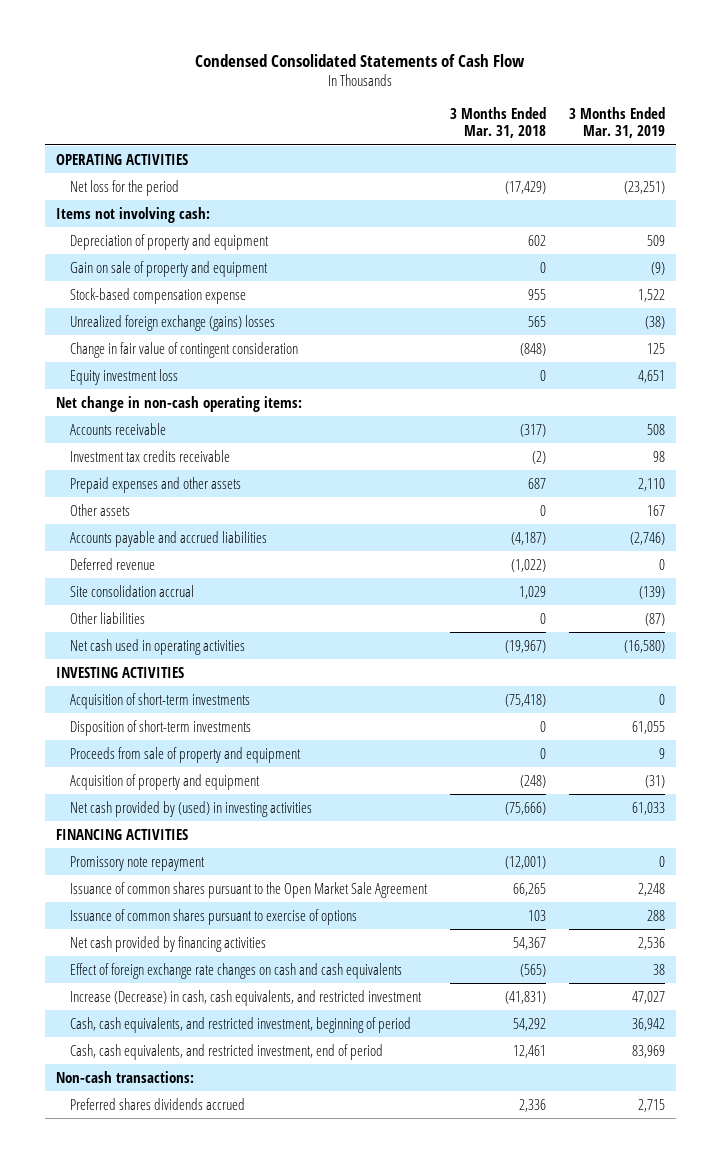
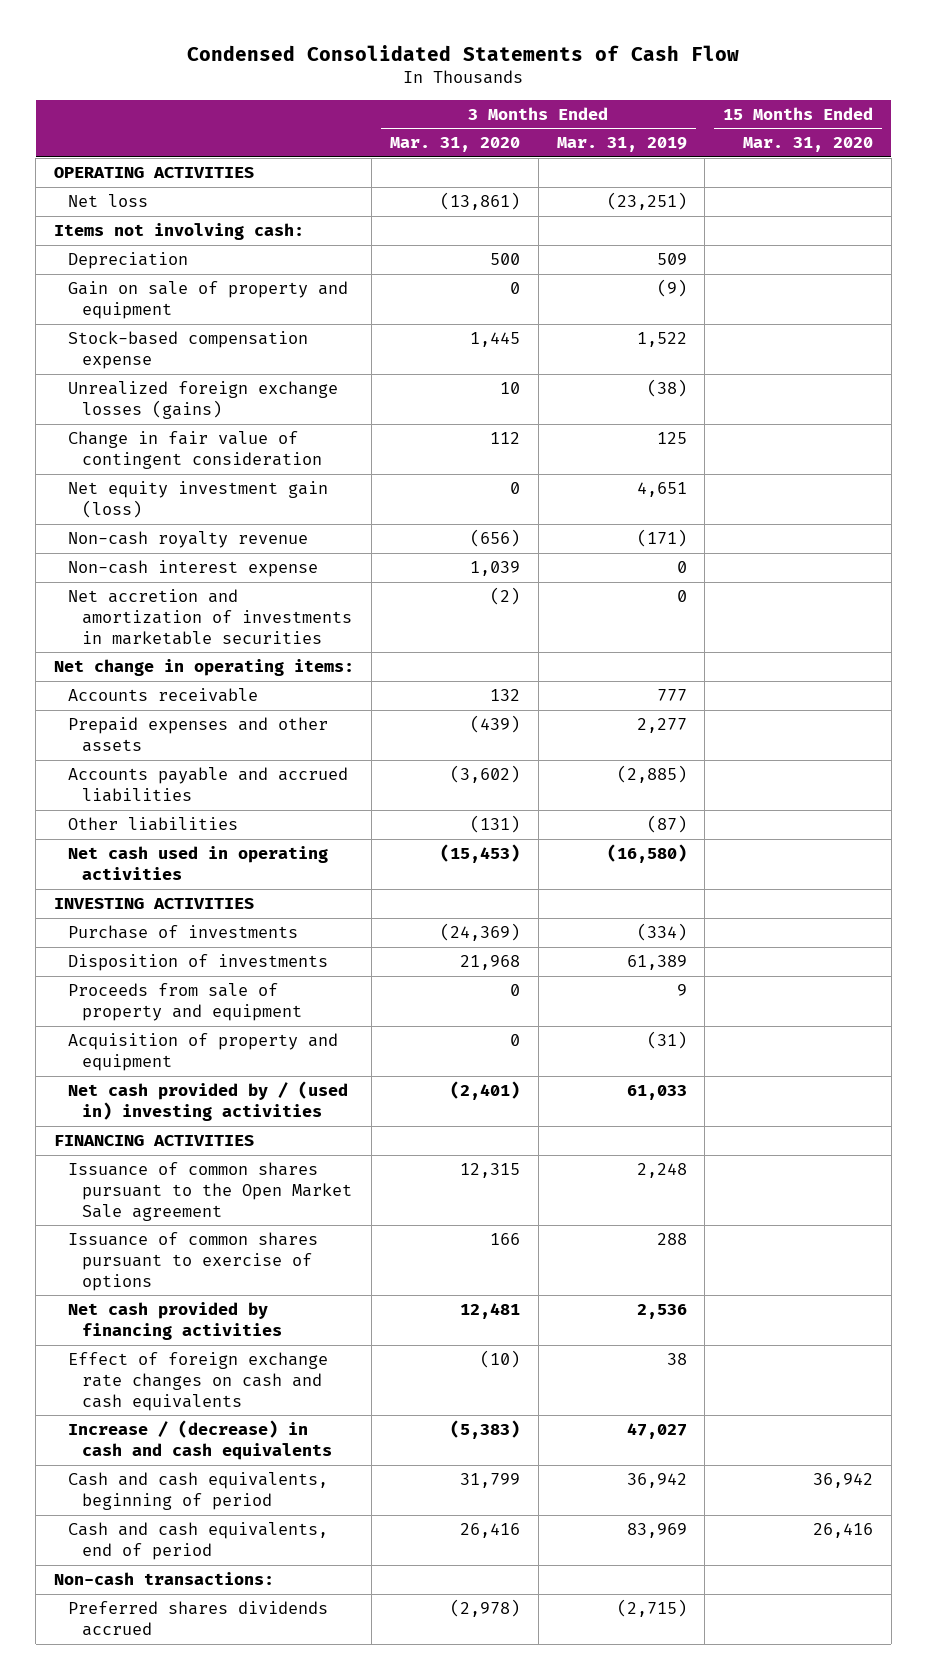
- | 3 Months Ended Mar. 31, 2018 | 3 Months Ended Mar. 31, 2019
+ | 3 Months Ended Mar. 31, 2020 | 3 Months Ended Mar. 31, 2019 | 15 Months Ended Mar. 31, 2020
- Net loss for the period | (17,429) | (23,251)
+ Net loss | (13,861) | (23,251) |
- Depreciation of property and equipment | 602 | 509
+ Depreciation | 500 | 509 |
- Unrealized foreign exchange (gains) losses | 565 | (38)
+ Unrealized foreign exchange losses (gains) | 10 | (38) |
- Equity investment loss | 0 | 4,651
- Net change in non-cash operating items:
- Accounts receivable | (317) | 508
- Investment tax credits receivable | (2) | 98
- Prepaid expenses and other assets | 687 | 2,110
- Other assets | 0 | 167
- Accounts payable and accrued liabilities | (4,187) | (2,746)
- Deferred revenue | (1,022) | 0
- Site consolidation accrual | 1,029 | (139)
+ Net equity investment gain (loss) | 0 | 4,651 |
+ Non-cash royalty revenue | (656) | (171) |
+ Non-cash interest expense | 1,039 | 0 |
+ Net accretion and amortization of investments in marketable securities | (2) | 0 |
+ Net change in operating items:
+ Accounts receivable | 132 | 777 |
+ Prepaid expenses and other assets | (439) | 2,277 |
+ Accounts payable and accrued liabilities | (3,602) | (2,885) |
- Acquisition of short-term investments | (75,418) | 0
- Disposition of short-term investments | 0 | 61,055
+ Purchase of investments | (24,369) | (334) |
+ Disposition of investments | 21,968 | 61,389 |
- Net cash provided by (used) in investing activities | (75,666) | 61,033
+ Net cash provided by / (used in) investing activities | (2,401) | 61,033 |
- Promissory note repayment | (12,001) | 0
- Issuance of common shares pursuant to the Open Market Sale Agreement | 66,265 | 2,248
+ Issuance of common shares pursuant to the Open Market Sale agreement | 12,315 | 2,248 |
- Increase (Decrease) in cash, cash equivalents, and restricted investment | (41,831) | 47,027
- Cash, cash equivalents, and restricted investment, beginning of period | 54,292 | 36,942
- Cash, cash equivalents, and restricted investment, end of period | 12,461 | 83,969
+ Increase / (decrease) in cash and cash equivalents | (5,383) | 47,027 |
+ Cash and cash equivalents, beginning of period | 31,799 | 36,942 | 36,942
+ Cash and cash equivalents, end of period | 26,416 | 83,969 | 26,416
- Preferred shares dividends accrued | 2,336 | 2,715
+ Preferred shares dividends accrued | (2,978) | (2,715) |

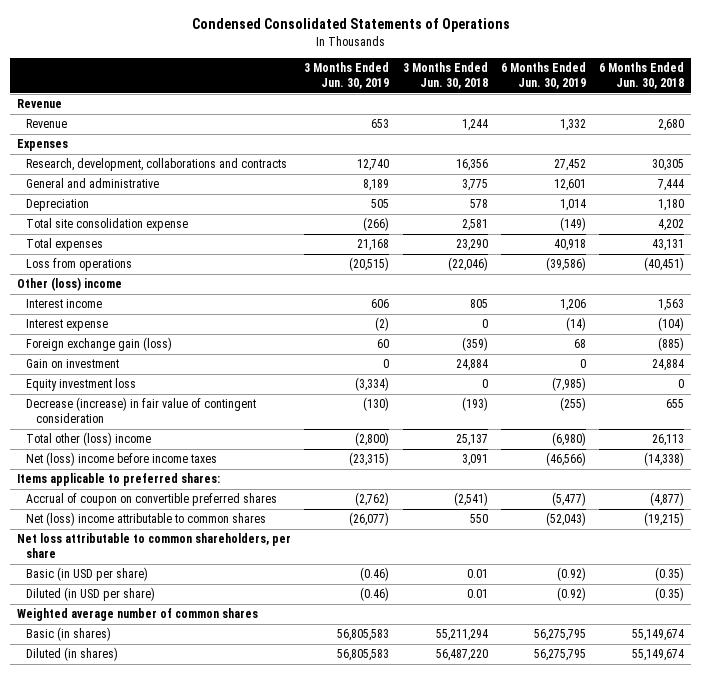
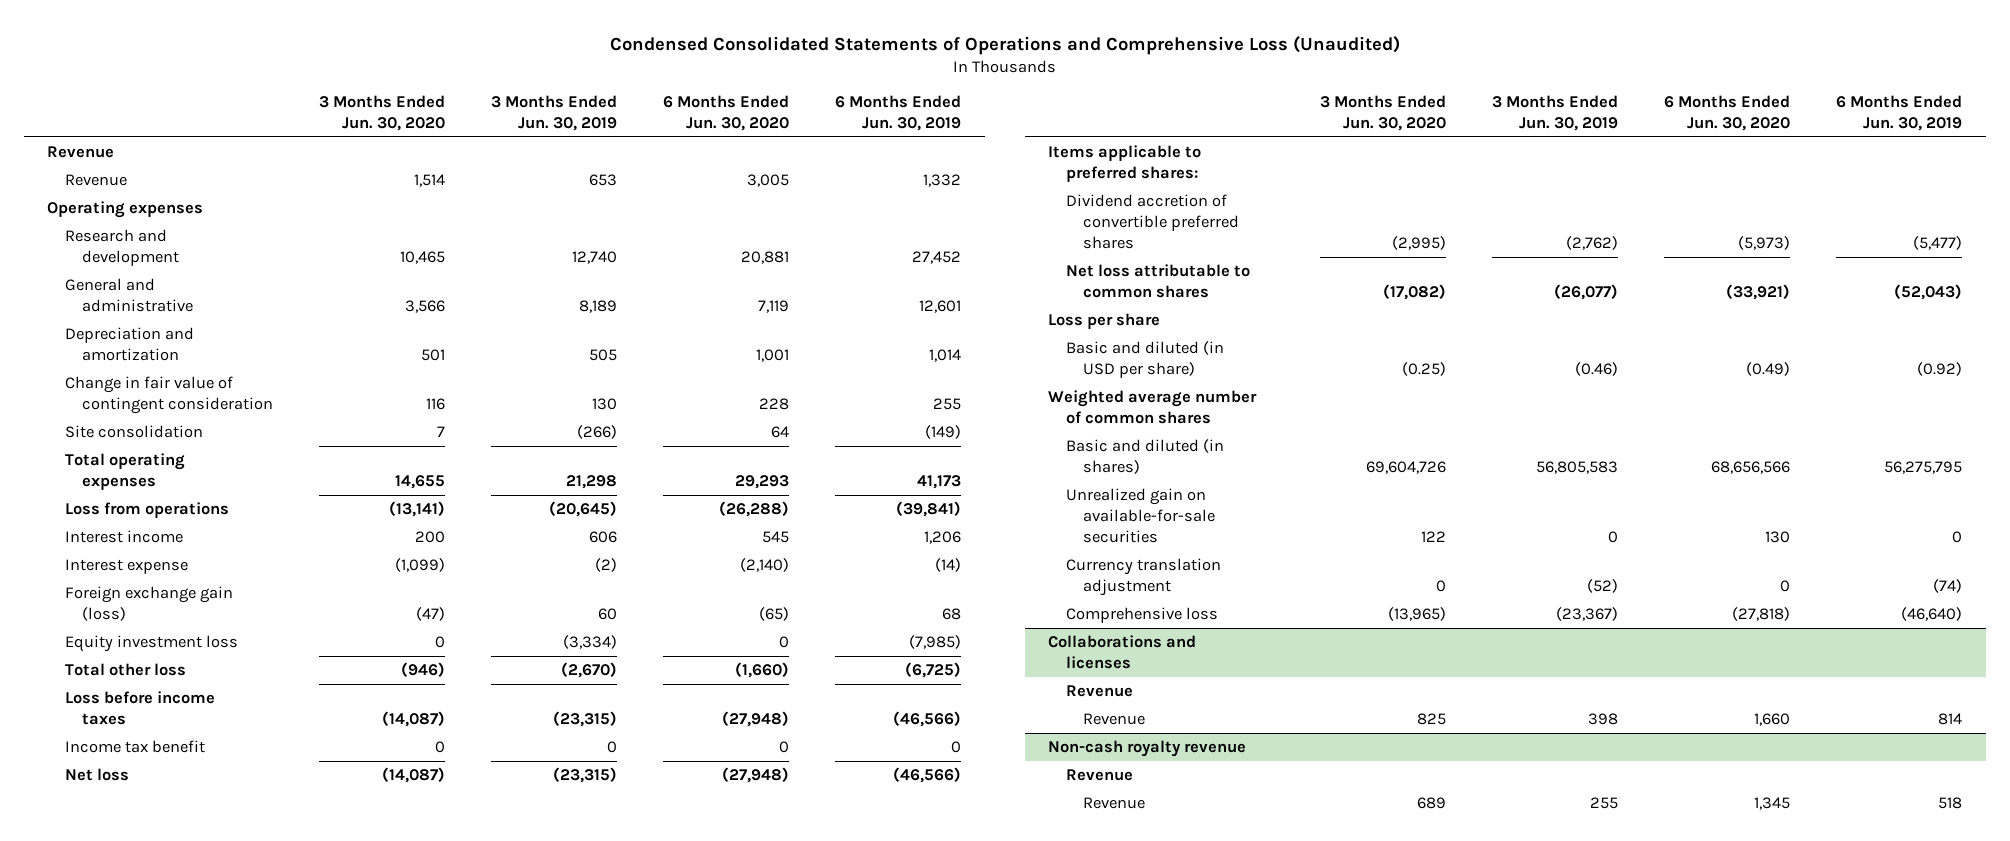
- Condensed Consolidated Statements of Operations
+ Condensed Consolidated Statements of Operations and Comprehensive Loss (Unaudited)
- | 3 Months Ended Jun. 30, 2019 | 3 Months Ended Jun. 30, 2018 | 6 Months Ended Jun. 30, 2019 | 6 Months Ended Jun. 30, 2018
+ | 3 Months Ended Jun. 30, 2020 | 3 Months Ended Jun. 30, 2019 | 6 Months Ended Jun. 30, 2020 | 6 Months Ended Jun. 30, 2019
- Expenses
- Research, development, collaborations and contracts | 12,740 | 16,356 | 27,452 | 30,305
+ Operating expenses
+ Research and development | 10,465 | 12,740 | 20,881 | 27,452
- Depreciation | 505 | 578 | 1,014 | 1,180
- Total site consolidation expense | (266) | 2,581 | (149) | 4,202
- Total expenses | 21,168 | 23,290 | 40,918 | 43,131
- Loss from operations | (20,515) | (22,046) | (39,586) | (40,451)
- Other (loss) income
+ Depreciation and amortization | 501 | 505 | 1,001 | 1,014
+ Change in fair value of contingent consideration | 116 | 130 | 228 | 255
+ Site consolidation | 7 | (266) | 64 | (149)
+ Total operating expenses | 14,655 | 21,298 | 29,293 | 41,173
+ Loss from operations | (13,141) | (20,645) | (26,288) | (39,841)
- Gain on investment | 0 | 24,884 | 0 | 24,884
- Decrease (increase) in fair value of contingent consideration | (130) | (193) | (255) | 655
- Total other (loss) income | (2,800) | 25,137 | (6,980) | 26,113
- Net (loss) income before income taxes | (23,315) | 3,091 | (46,566) | (14,338)
+ Total other loss | (946) | (2,670) | (1,660) | (6,725)
+ Loss before income taxes | (14,087) | (23,315) | (27,948) | (46,566)
+ Income tax benefit | 0 | 0 | 0 | 0
+ Net loss | (14,087) | (23,315) | (27,948) | (46,566)
- Accrual of coupon on convertible preferred shares | (2,762) | (2,541) | (5,477) | (4,877)
- Net (loss) income attributable to common shares | (26,077) | 550 | (52,043) | (19,215)
- Net loss attributable to common shareholders, per share
- Basic (in USD per share) | (0.46) | 0.01 | (0.92) | (0.35)
- Diluted (in USD per share) | (0.46) | 0.01 | (0.92) | (0.35)
+ Dividend accretion of convertible preferred shares | (2,995) | (2,762) | (5,973) | (5,477)
+ Net loss attributable to common shares | (17,082) | (26,077) | (33,921) | (52,043)
+ Loss per share
+ Basic and diluted (in USD per share) | (0.25) | (0.46) | (0.49) | (0.92)
- Basic (in shares) | 56,805,583 | 55,211,294 | 56,275,795 | 55,149,674
- Diluted (in shares) | 56,805,583 | 56,487,220 | 56,275,795 | 55,149,674
+ Basic and diluted (in shares) | 69,604,726 | 56,805,583 | 68,656,566 | 56,275,795
+ Unrealized gain on available-for-sale securities | 122 | 0 | 130 | 0
+ Currency translation adjustment | 0 | (52) | 0 | (74)
+ Comprehensive loss | (13,965) | (23,367) | (27,818) | (46,640)
+ Collaborations and licenses
+ Revenue
+ Revenue | 825 | 398 | 1,660 | 814
+ Non-cash royalty revenue
+ Revenue
+ Revenue | 689 | 255 | 1,345 | 518

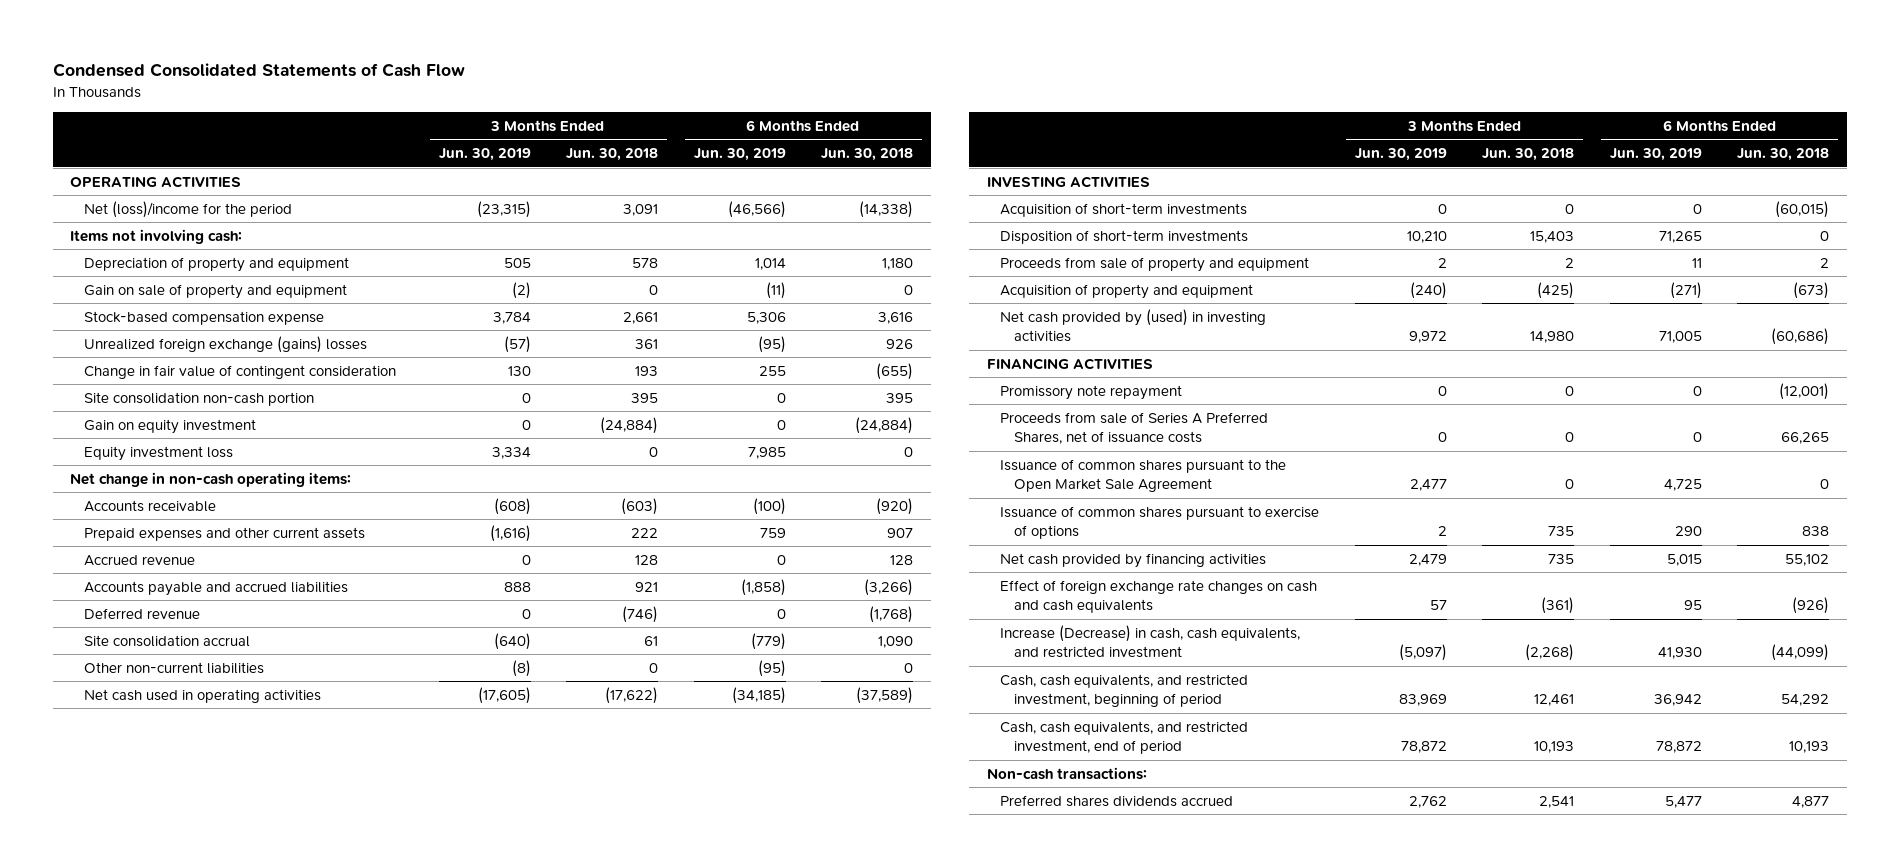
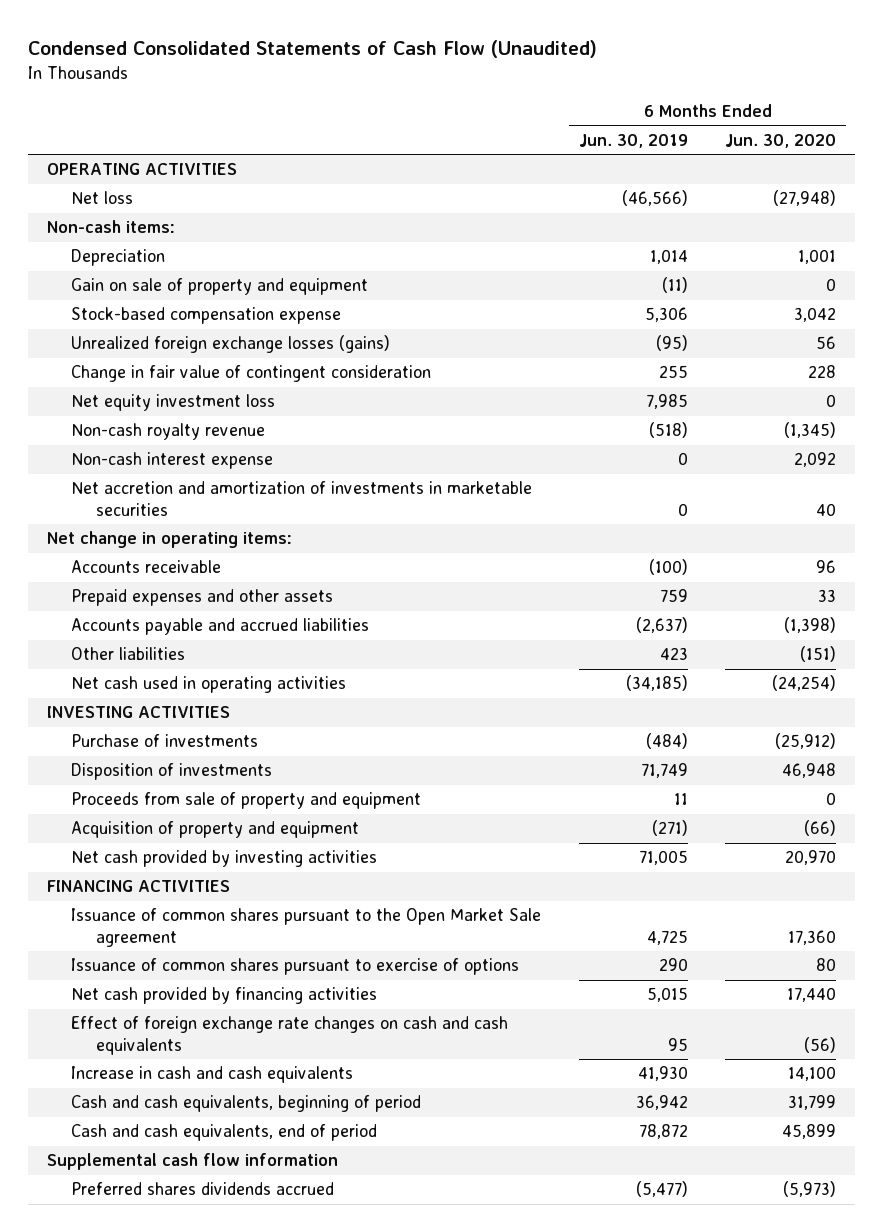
- Condensed Consolidated Statements of Cash Flow
+ Condensed Consolidated Statements of Cash Flow (Unaudited)
- | 3 Months Ended Jun. 30, 2019 | 3 Months Ended Jun. 30, 2018 | 6 Months Ended Jun. 30, 2019 | 6 Months Ended Jun. 30, 2018
+ | 6 Months Ended Jun. 30, 2019 | 6 Months Ended Jun. 30, 2020
- Net (loss)/income for the period | (23,315) | 3,091 | (46,566) | (14,338)
- Items not involving cash:
- Depreciation of property and equipment | 505 | 578 | 1,014 | 1,180
+ Net loss | (46,566) | (27,948)
+ Non-cash items:
+ Depreciation | 1,014 | 1,001
- Unrealized foreign exchange (gains) losses | (57) | 361 | (95) | 926
+ Unrealized foreign exchange losses (gains) | (95) | 56
- Site consolidation non-cash portion | 0 | 395 | 0 | 395
- Gain on equity investment | 0 | (24,884) | 0 | (24,884)
- Equity investment loss | 3,334 | 0 | 7,985 | 0
- Net change in non-cash operating items:
+ Net equity investment loss | 7,985 | 0
+ Non-cash royalty revenue | (518) | (1,345)
+ Non-cash interest expense | 0 | 2,092
+ Net accretion and amortization of investments in marketable securities | 0 | 40
+ Net change in operating items:
- Prepaid expenses and other current assets | (1,616) | 222 | 759 | 907
- Accrued revenue | 0 | 128 | 0 | 128
- Accounts payable and accrued liabilities | 888 | 921 | (1,858) | (3,266)
- Deferred revenue | 0 | (746) | 0 | (1,768)
- Site consolidation accrual | (640) | 61 | (779) | 1,090
- Other non-current liabilities | (8) | 0 | (95) | 0
+ Prepaid expenses and other assets | 759 | 33
+ Accounts payable and accrued liabilities | (2,637) | (1,398)
+ Other liabilities | 423 | (151)
- Acquisition of short-term investments | 0 | 0 | 0 | (60,015)
- Disposition of short-term investments | 10,210 | 15,403 | 71,265 | 0
+ Purchase of investments | (484) | (25,912)
+ Disposition of investments | 71,749 | 46,948
- Net cash provided by (used) in investing activities | 9,972 | 14,980 | 71,005 | (60,686)
+ Net cash provided by investing activities | 71,005 | 20,970
- Promissory note repayment | 0 | 0 | 0 | (12,001)
- Proceeds from sale of Series A Preferred Shares, net of issuance costs | 0 | 0 | 0 | 66,265
- Issuance of common shares pursuant to the Open Market Sale Agreement | 2,477 | 0 | 4,725 | 0
+ Issuance of common shares pursuant to the Open Market Sale agreement | 4,725 | 17,360
- Increase (Decrease) in cash, cash equivalents, and restricted investment | (5,097) | (2,268) | 41,930 | (44,099)
- Cash, cash equivalents, and restricted investment, beginning of period | 83,969 | 12,461 | 36,942 | 54,292
- Cash, cash equivalents, and restricted investment, end of period | 78,872 | 10,193 | 78,872 | 10,193
- Non-cash transactions:
- Preferred shares dividends accrued | 2,762 | 2,541 | 5,477 | 4,877
+ Increase in cash and cash equivalents | 41,930 | 14,100
+ Cash and cash equivalents, beginning of period | 36,942 | 31,799
+ Cash and cash equivalents, end of period | 78,872 | 45,899
+ Supplemental cash flow information
+ Preferred shares dividends accrued | (5,477) | (5,973)

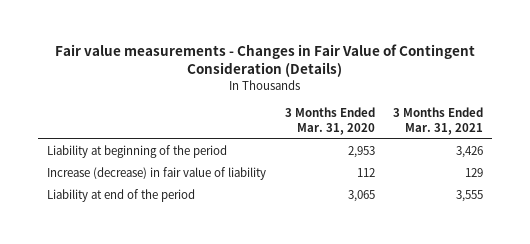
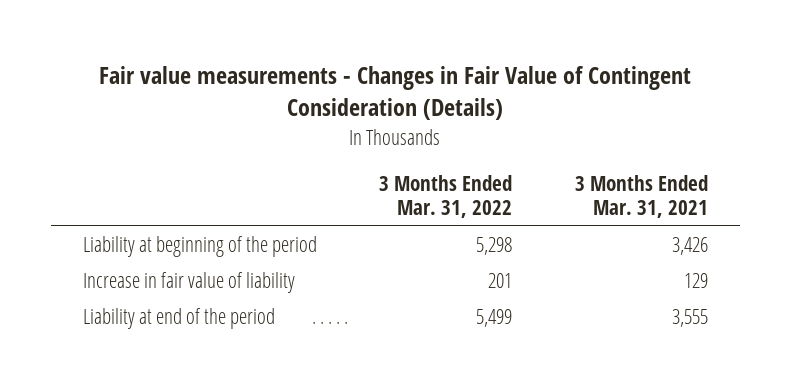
- | 3 Months Ended Mar. 31, 2020 | 3 Months Ended Mar. 31, 2021
+ | 3 Months Ended Mar. 31, 2022 | 3 Months Ended Mar. 31, 2021
- Increase (decrease) in fair value of liability | 112 | 129
+ Increase in fair value of liability | 201 | 129

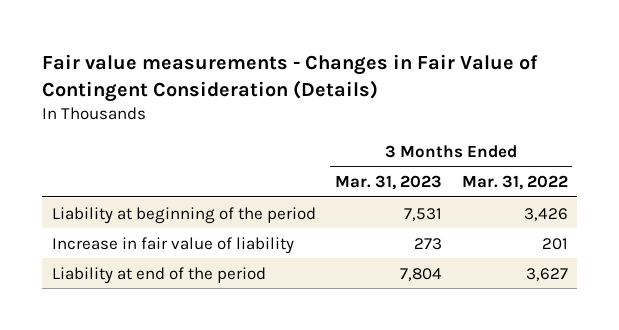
- | 3 Months Ended Mar. 31, 2022 | 3 Months Ended Mar. 31, 2021
+ | 3 Months Ended Mar. 31, 2023 | 3 Months Ended Mar. 31, 2022
- Liability at beginning of the period | 5,298 | 3,426
+ Liability at beginning of the period | 7,531 | 3,426
- Liability at end of the period | 5,499 | 3,555
+ Liability at end of the period | 7,804 | 3,627

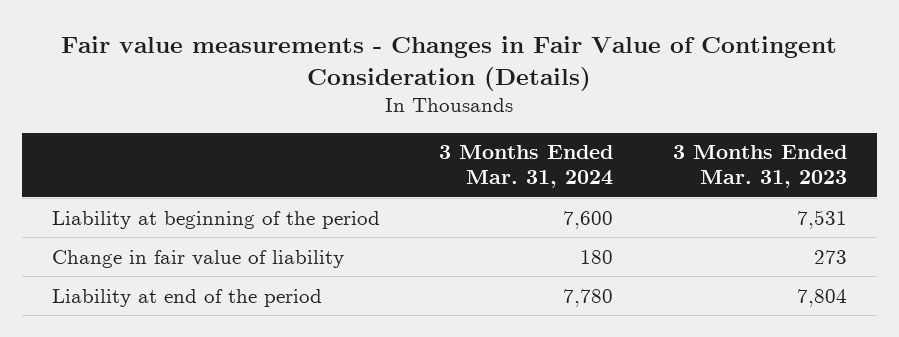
- | 3 Months Ended Mar. 31, 2023 | 3 Months Ended Mar. 31, 2022
+ | 3 Months Ended Mar. 31, 2024 | 3 Months Ended Mar. 31, 2023
- Increase in fair value of liability | 273 | 201
+ Change in fair value of liability | 180 | 273

